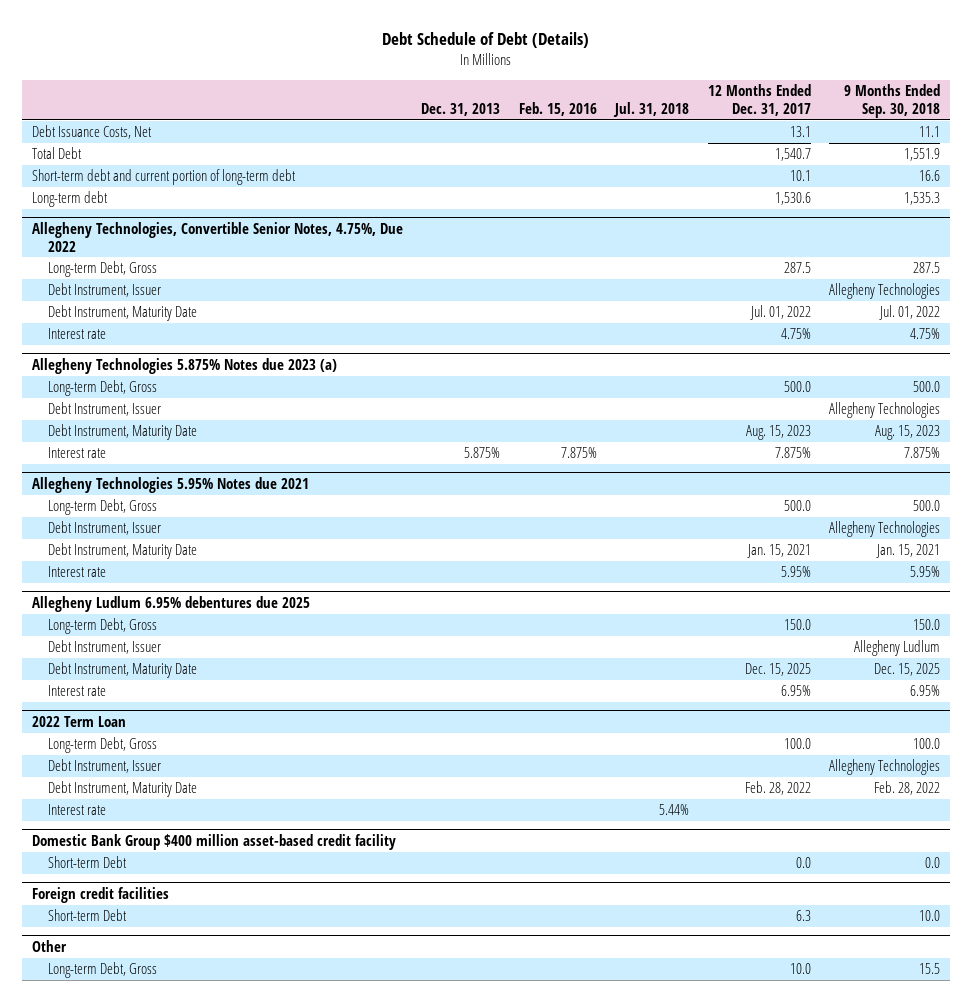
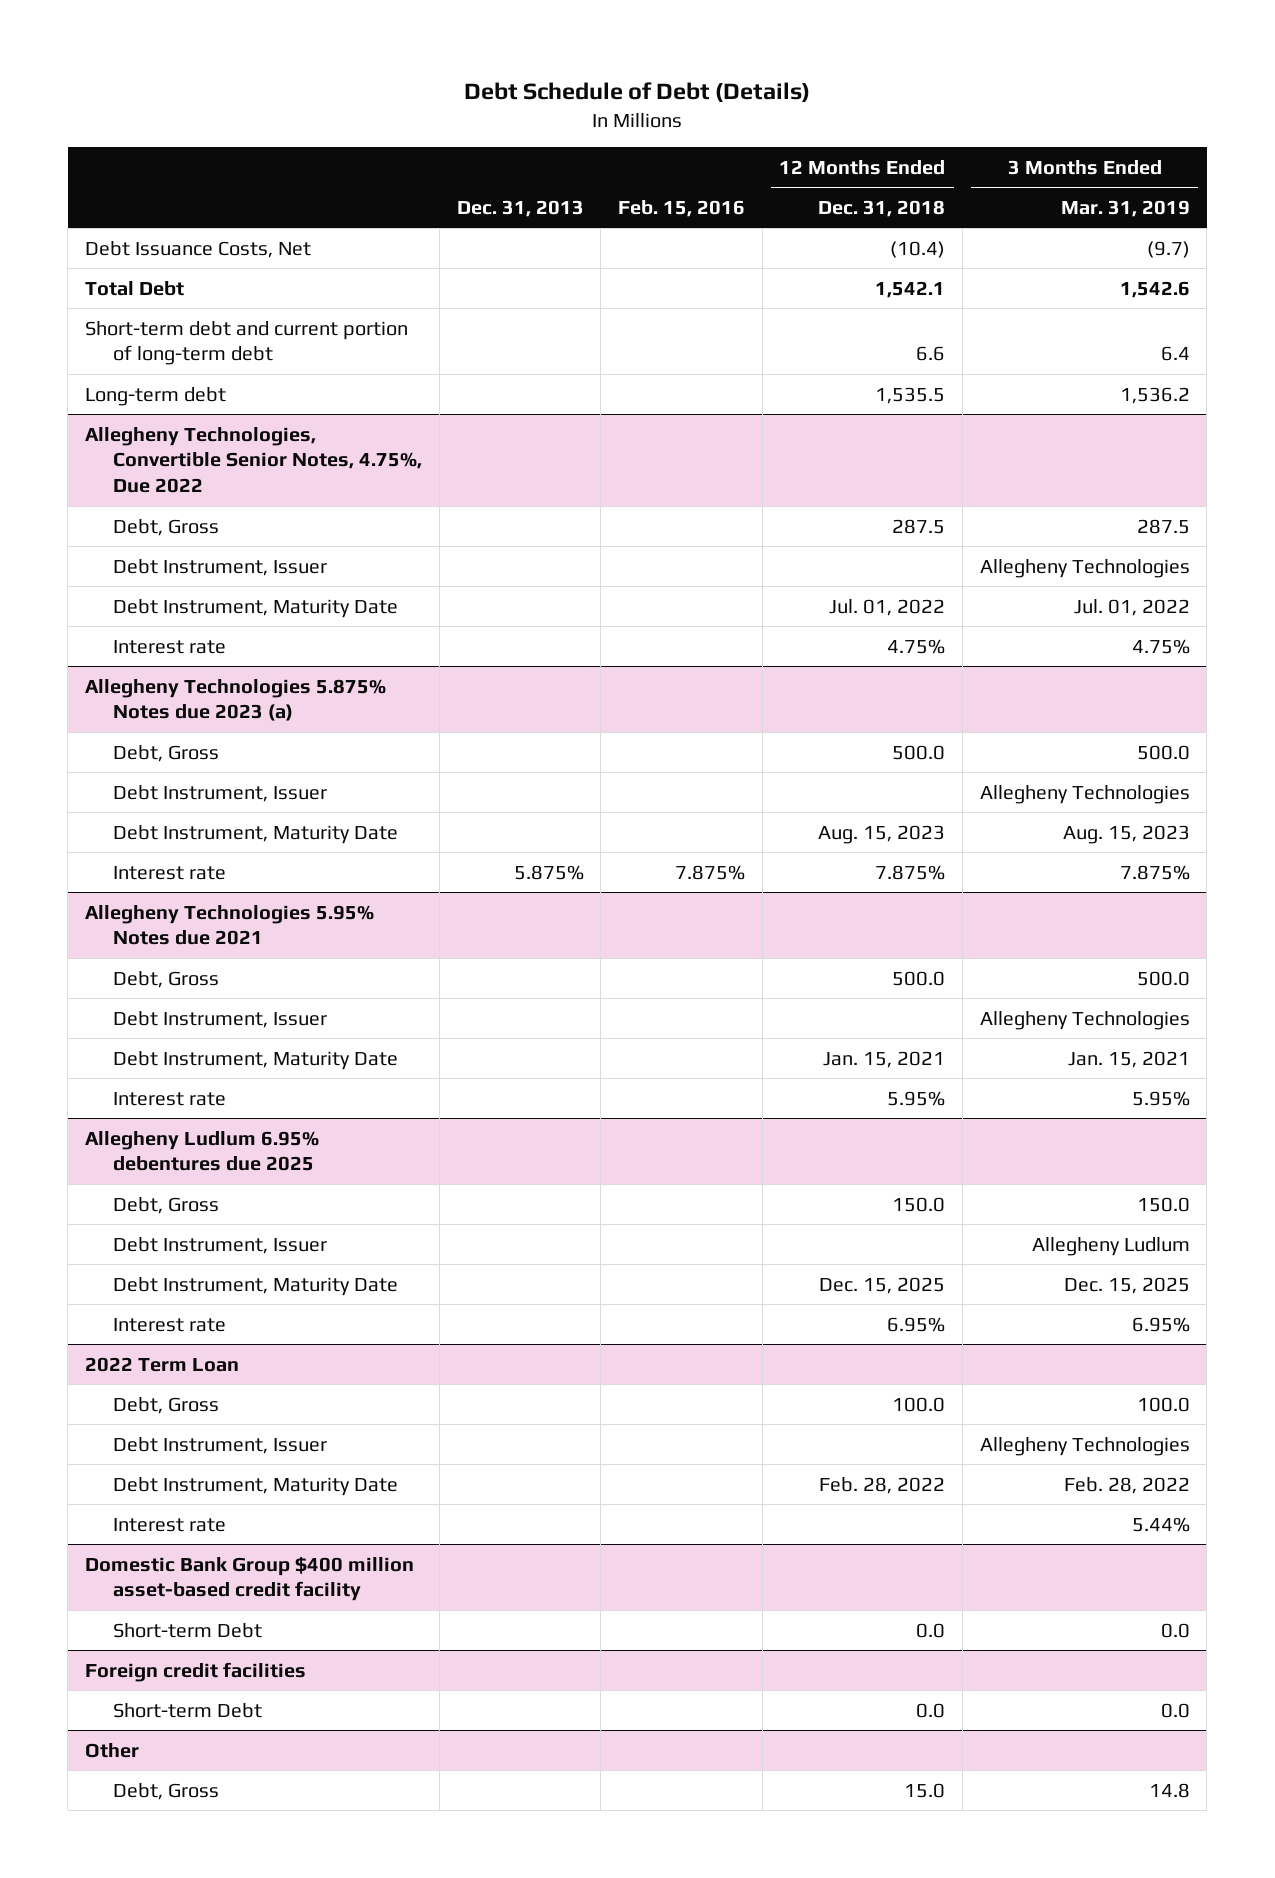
- | Dec. 31, 2013 | Feb. 15, 2016 | Jul. 31, 2018 | 12 Months Ended Dec. 31, 2017 | 9 Months Ended Sep. 30, 2018
+ | Dec. 31, 2013 | Feb. 15, 2016 | 12 Months Ended Dec. 31, 2018 | 3 Months Ended Mar. 31, 2019
@ Allegheny Technologies, Convertible Senior Notes, 4.75%, Due 2022
- Long-term Debt, Gross | | | | 287.5 | 287.5
+ Debt, Gross | | | 287.5 | 287.5
@ Allegheny Technologies 5.875% Notes due 2023 (a)
- Long-term Debt, Gross | | | | 500.0 | 500.0
+ Debt, Gross | | | 500.0 | 500.0
@ Allegheny Technologies 5.95% Notes due 2021
- Long-term Debt, Gross | | | | 500.0 | 500.0
+ Debt, Gross | | | 500.0 | 500.0
@ Allegheny Ludlum 6.95% debentures due 2025
- Long-term Debt, Gross | | | | 150.0 | 150.0
+ Debt, Gross | | | 150.0 | 150.0
@ 2022 Term Loan
- Long-term Debt, Gross | | | | 100.0 | 100.0
+ Debt, Gross | | | 100.0 | 100.0
@ Other
- Long-term Debt, Gross | | | | 10.0 | 15.5
+ Debt, Gross | | | 15.0 | 14.8

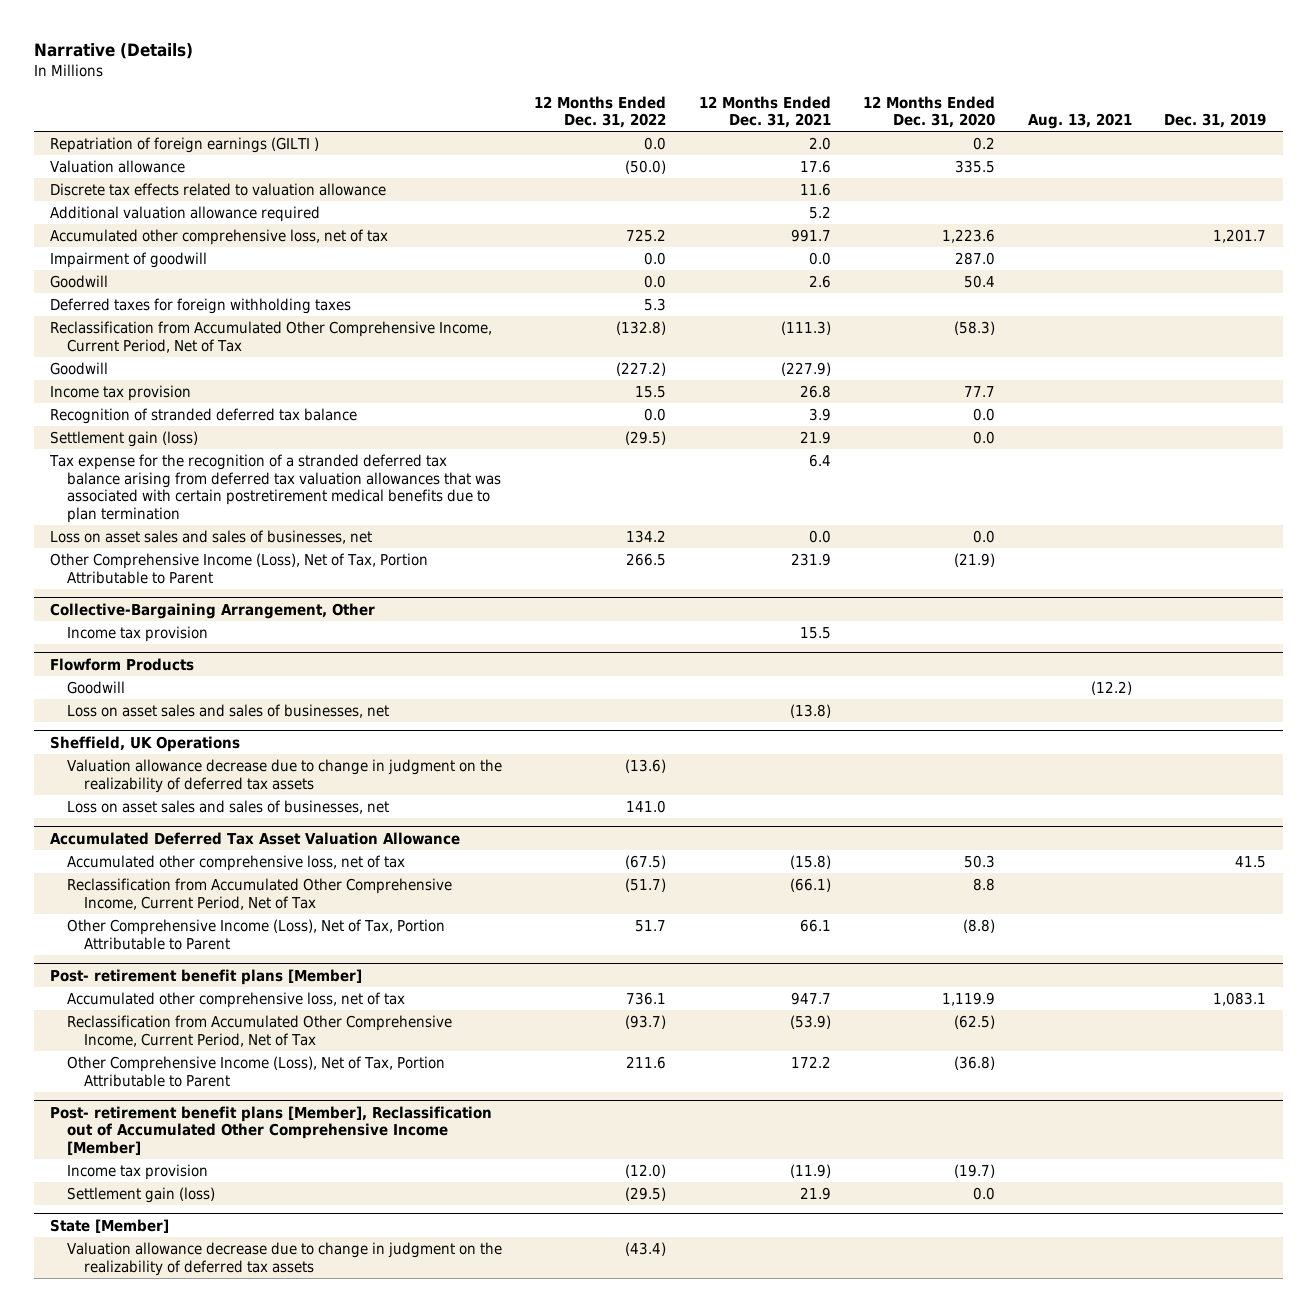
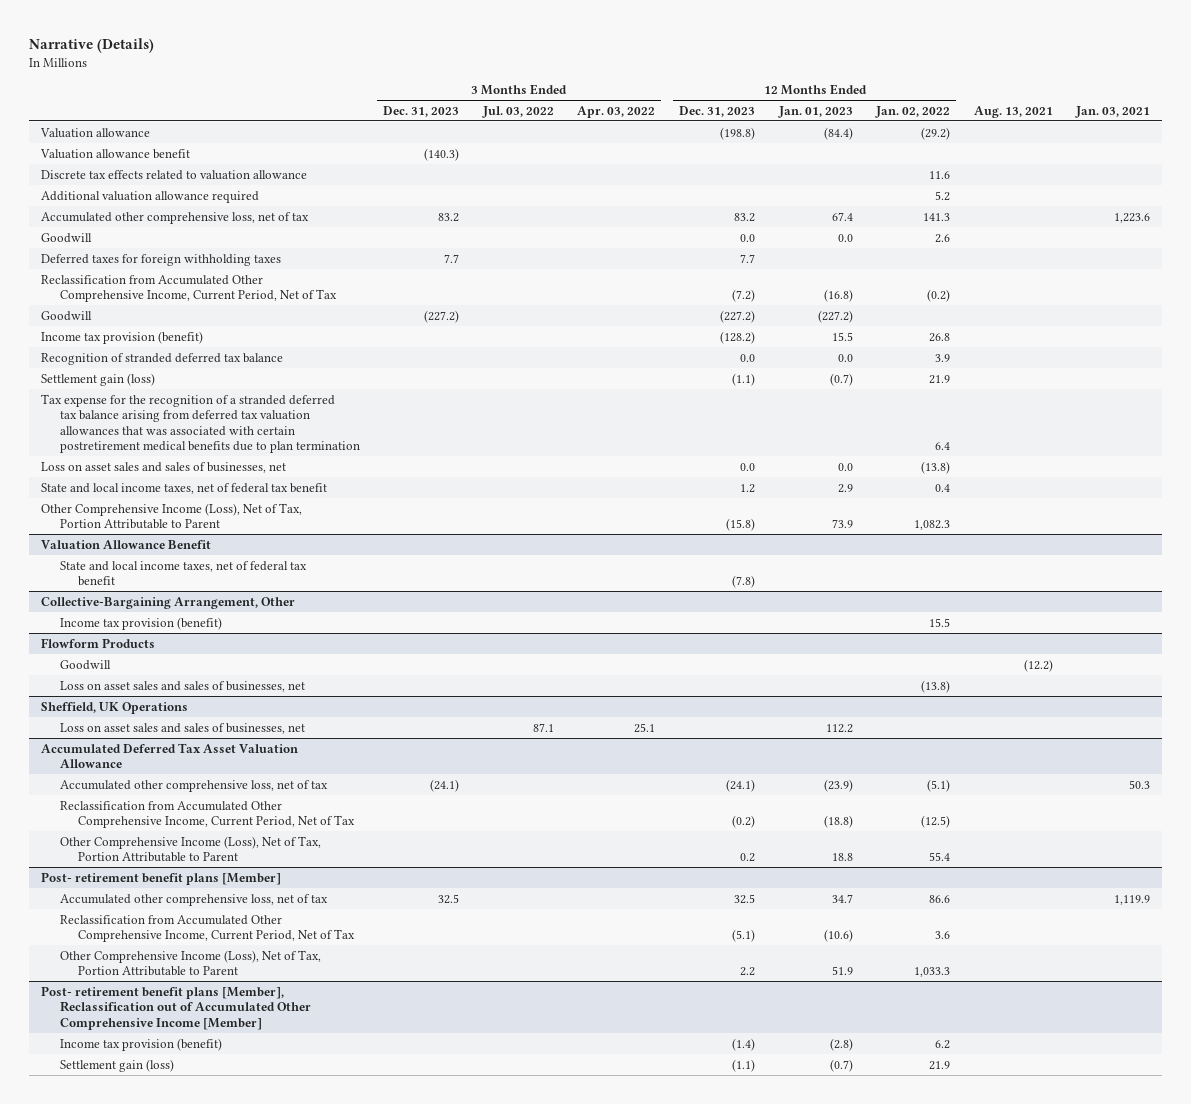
- | 12 Months Ended Dec. 31, 2022 | 12 Months Ended Dec. 31, 2021 | 12 Months Ended Dec. 31, 2020 | Aug. 13, 2021 | Dec. 31, 2019
+ | 3 Months Ended Dec. 31, 2023 | 3 Months Ended Jul. 03, 2022 | 3 Months Ended Apr. 03, 2022 | 12 Months Ended Dec. 31, 2023 | 12 Months Ended Jan. 01, 2023 | 12 Months Ended Jan. 02, 2022 | Aug. 13, 2021 | Jan. 03, 2021
- Repatriation of foreign earnings (GILTI ) | 0.0 | 2.0 | 0.2 | |
+ Valuation allowance benefit | (140.3) | | | | | | |
- Impairment of goodwill | 0.0 | 0.0 | 287.0 | |
- Income tax provision | 15.5 | 26.8 | 77.7 | |
+ Income tax provision (benefit) | | | | (128.2) | 15.5 | 26.8 | |
+ State and local income taxes, net of federal tax benefit | | | | 1.2 | 2.9 | 0.4 | |
+ Valuation Allowance Benefit
+ State and local income taxes, net of federal tax benefit | | | | (7.8) | | | |
@ Collective-Bargaining Arrangement, Other
- Income tax provision | | 15.5 | | |
+ Income tax provision (benefit) | | | | | | 15.5 | |
@ Sheffield, UK Operations
- Valuation allowance decrease due to change in judgment on the realizability of deferred tax assets | (13.6) | | | |
@ Post- retirement benefit plans [Member], Reclassification out of Accumulated Other Comprehensive Income [Member]
- Income tax provision | (12.0) | (11.9) | (19.7) | |
+ Income tax provision (benefit) | | | | (1.4) | (2.8) | 6.2 | |
- State [Member]
- Valuation allowance decrease due to change in judgment on the realizability of deferred tax assets | (43.4) | | | |

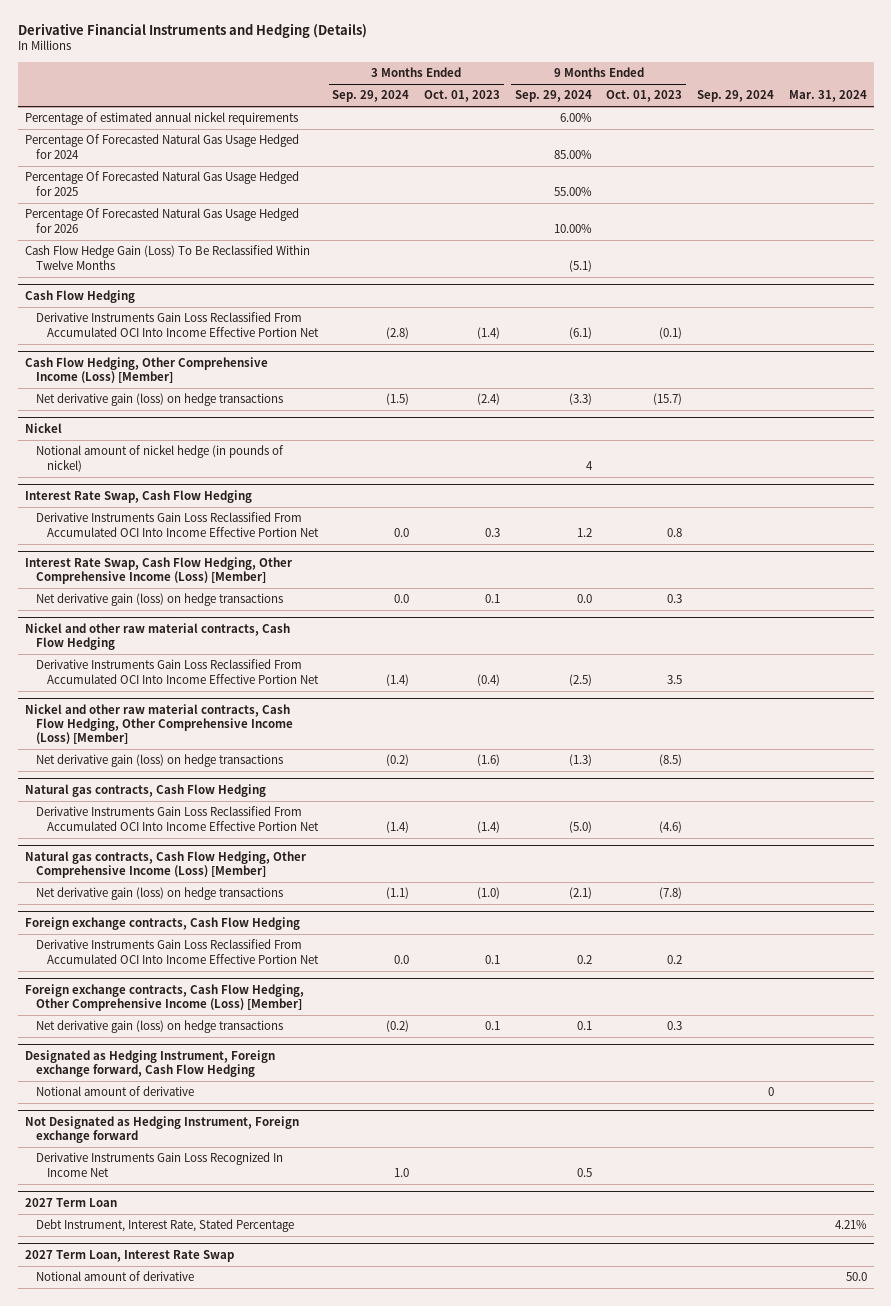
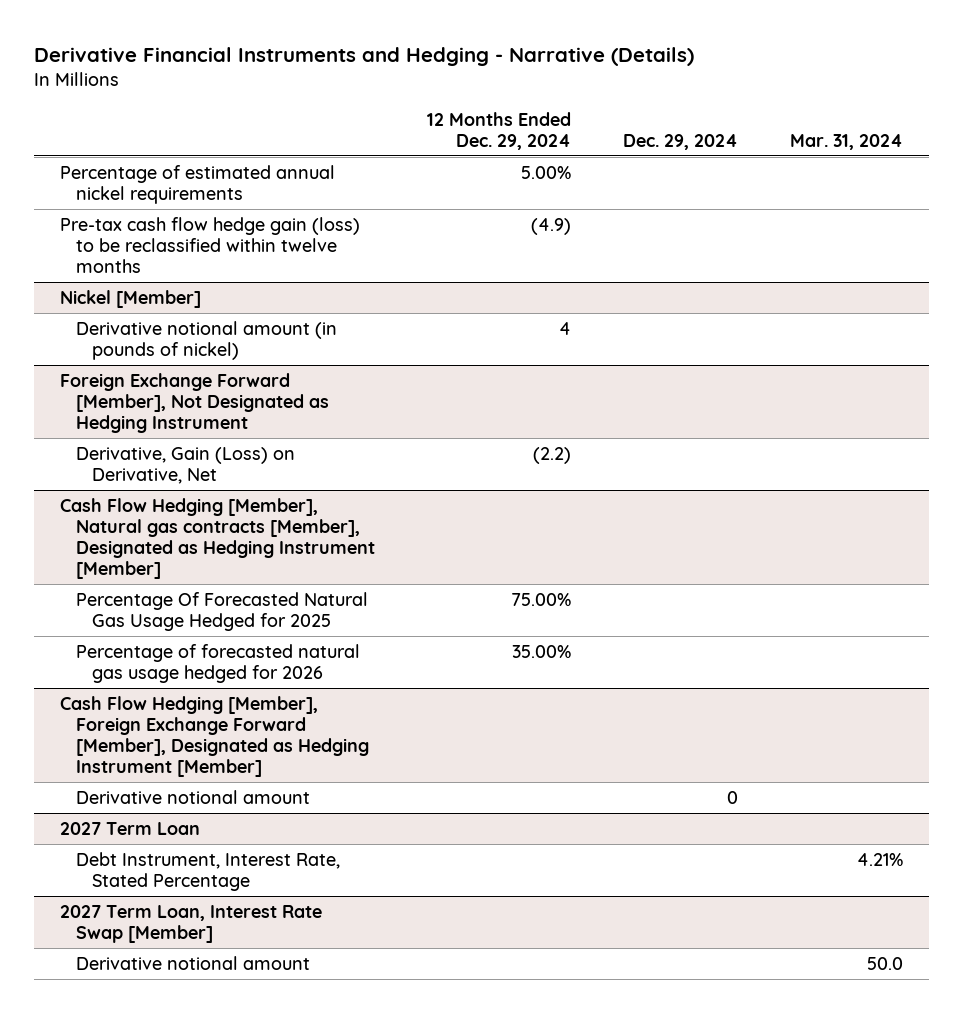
- Derivative Financial Instruments and Hedging (Details)
+ Derivative Financial Instruments and Hedging - Narrative (Details)
- | 3 Months Ended Sep. 29, 2024 | 3 Months Ended Oct. 01, 2023 | 9 Months Ended Sep. 29, 2024 | 9 Months Ended Oct. 01, 2023 | Sep. 29, 2024 | Mar. 31, 2024
+ | 12 Months Ended Dec. 29, 2024 | Dec. 29, 2024 | Mar. 31, 2024
- Percentage Of Forecasted Natural Gas Usage Hedged for 2024 | | | 85.00% | | |
- Percentage Of Forecasted Natural Gas Usage Hedged for 2025 | | | 55.00% | | |
- Percentage Of Forecasted Natural Gas Usage Hedged for 2026 | | | 10.00% | | |
- Cash Flow Hedge Gain (Loss) To Be Reclassified Within Twelve Months | | | (5.1) | | |
- Cash Flow Hedging
- Derivative Instruments Gain Loss Reclassified From Accumulated OCI Into Income Effective Portion Net | (2.8) | (1.4) | (6.1) | (0.1) | |
- Cash Flow Hedging, Other Comprehensive Income (Loss) [Member]
- Net derivative gain (loss) on hedge transactions | (1.5) | (2.4) | (3.3) | (15.7) | |
- Nickel
- Notional amount of nickel hedge (in pounds of nickel) | | | 4 | | |
- Interest Rate Swap, Cash Flow Hedging
- Derivative Instruments Gain Loss Reclassified From Accumulated OCI Into Income Effective Portion Net | 0.0 | 0.3 | 1.2 | 0.8 | |
- Interest Rate Swap, Cash Flow Hedging, Other Comprehensive Income (Loss) [Member]
- Net derivative gain (loss) on hedge transactions | 0.0 | 0.1 | 0.0 | 0.3 | |
- Nickel and other raw material contracts, Cash Flow Hedging
- Derivative Instruments Gain Loss Reclassified From Accumulated OCI Into Income Effective Portion Net | (1.4) | (0.4) | (2.5) | 3.5 | |
- Nickel and other raw material contracts, Cash Flow Hedging, Other Comprehensive Income (Loss) [Member]
- Net derivative gain (loss) on hedge transactions | (0.2) | (1.6) | (1.3) | (8.5) | |
- Natural gas contracts, Cash Flow Hedging
- Derivative Instruments Gain Loss Reclassified From Accumulated OCI Into Income Effective Portion Net | (1.4) | (1.4) | (5.0) | (4.6) | |
- Natural gas contracts, Cash Flow Hedging, Other Comprehensive Income (Loss) [Member]
- Net derivative gain (loss) on hedge transactions | (1.1) | (1.0) | (2.1) | (7.8) | |
- Foreign exchange contracts, Cash Flow Hedging
- Derivative Instruments Gain Loss Reclassified From Accumulated OCI Into Income Effective Portion Net | 0.0 | 0.1 | 0.2 | 0.2 | |
- Foreign exchange contracts, Cash Flow Hedging, Other Comprehensive Income (Loss) [Member]
- Net derivative gain (loss) on hedge transactions | (0.2) | 0.1 | 0.1 | 0.3 | |
- Designated as Hedging Instrument, Foreign exchange forward, Cash Flow Hedging
- Notional amount of derivative | | | | | 0 |
- Not Designated as Hedging Instrument, Foreign exchange forward
- Derivative Instruments Gain Loss Recognized In Income Net | 1.0 | | 0.5 | | |
+ Pre-tax cash flow hedge gain (loss) to be reclassified within twelve months | (4.9) | |
+ Nickel [Member]
+ Derivative notional amount (in pounds of nickel) | 4 | |
+ Foreign Exchange Forward [Member], Not Designated as Hedging Instrument
+ Derivative, Gain (Loss) on Derivative, Net | (2.2) | |
+ Cash Flow Hedging [Member], Natural gas contracts [Member], Designated as Hedging Instrument [Member]
+ Percentage Of Forecasted Natural Gas Usage Hedged for 2025 | 75.00% | |
+ Percentage of forecasted natural gas usage hedged for 2026 | 35.00% | |
+ Cash Flow Hedging [Member], Foreign Exchange Forward [Member], Designated as Hedging Instrument [Member]
+ Derivative notional amount | | 0 |
- 2027 Term Loan, Interest Rate Swap
- Notional amount of derivative | | | | | | 50.0
+ 2027 Term Loan, Interest Rate Swap [Member]
+ Derivative notional amount | | | 50.0

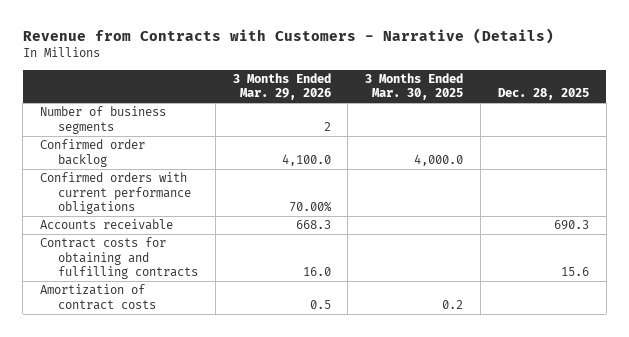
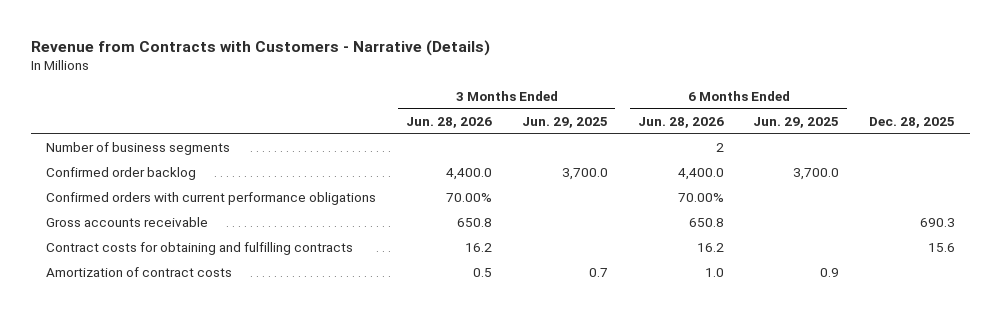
- | 3 Months Ended Mar. 29, 2026 | 3 Months Ended Mar. 30, 2025 | Dec. 28, 2025
+ | 3 Months Ended Jun. 28, 2026 | 3 Months Ended Jun. 29, 2025 | 6 Months Ended Jun. 28, 2026 | 6 Months Ended Jun. 29, 2025 | Dec. 28, 2025
- Accounts receivable | 668.3 | | 690.3
+ Gross accounts receivable | 650.8 | | 650.8 | | 690.3

